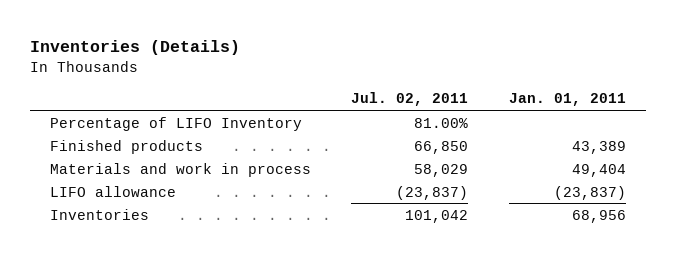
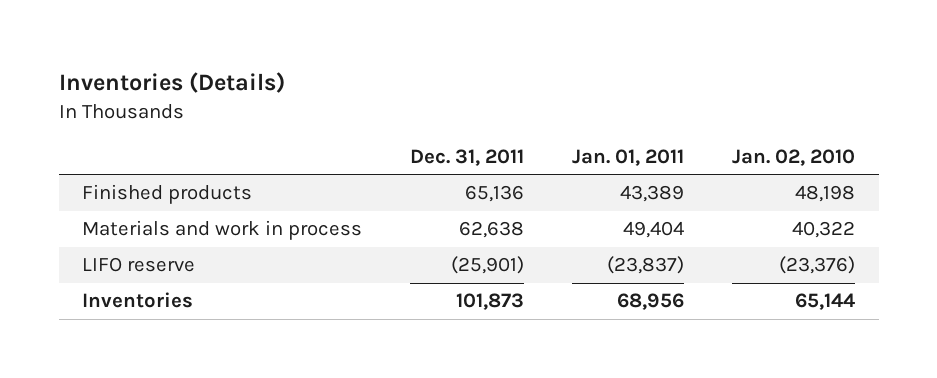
- | Jul. 02, 2011 | Jan. 01, 2011
+ | Dec. 31, 2011 | Jan. 01, 2011 | Jan. 02, 2010
- Percentage of LIFO Inventory | 81.00% |
- LIFO allowance | (23,837) | (23,837)
+ LIFO reserve | (25,901) | (23,837) | (23,376)

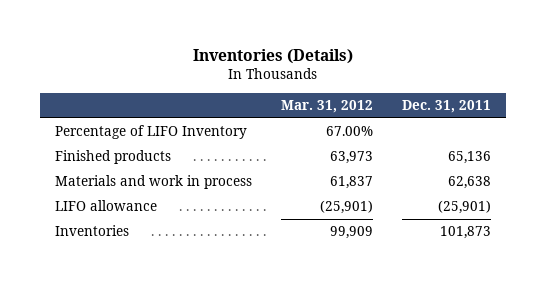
- | Dec. 31, 2011 | Jan. 01, 2011 | Jan. 02, 2010
+ | Mar. 31, 2012 | Dec. 31, 2011
+ Percentage of LIFO Inventory | 67.00% |
- LIFO reserve | (25,901) | (23,837) | (23,376)
+ LIFO allowance | (25,901) | (25,901)

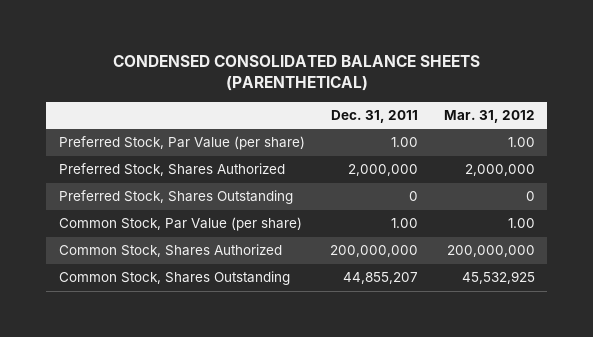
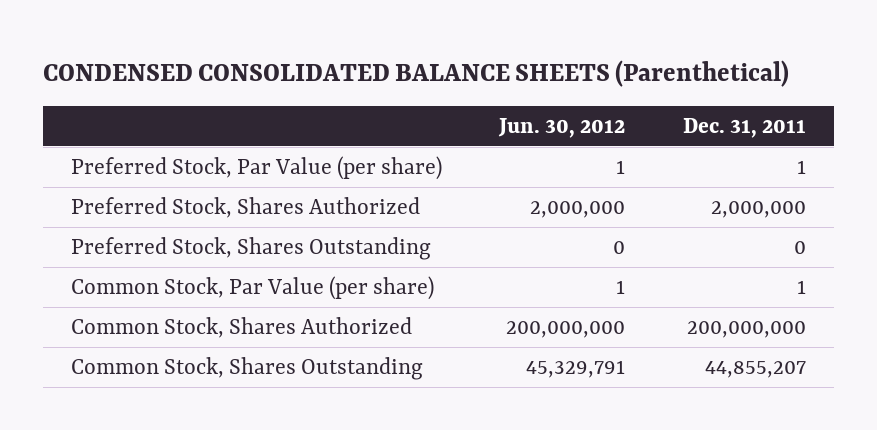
- CONDENSED CONSOLIDATED BALANCE SHEETS (PARENTHETICAL)
+ CONDENSED CONSOLIDATED BALANCE SHEETS (Parenthetical)
- | Dec. 31, 2011 | Mar. 31, 2012
+ | Jun. 30, 2012 | Dec. 31, 2011
- Preferred Stock, Par Value (per share) | 1.00 | 1.00
+ Preferred Stock, Par Value (per share) | 1 | 1
- Common Stock, Par Value (per share) | 1.00 | 1.00
+ Common Stock, Par Value (per share) | 1 | 1

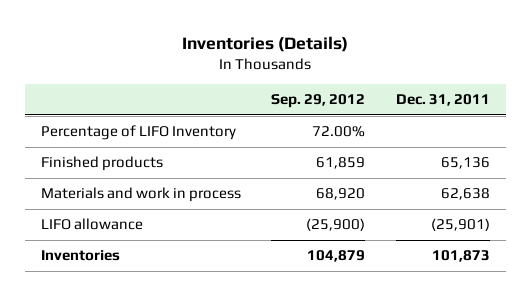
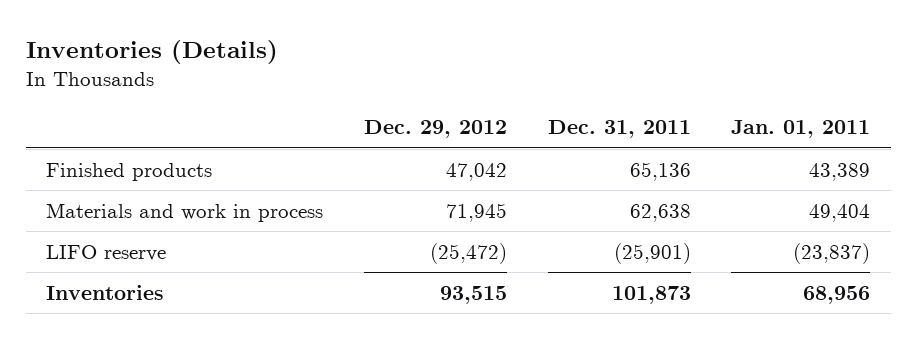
- | Sep. 29, 2012 | Dec. 31, 2011
+ | Dec. 29, 2012 | Dec. 31, 2011 | Jan. 01, 2011
- Percentage of LIFO Inventory | 72.00% |
- LIFO allowance | (25,900) | (25,901)
+ LIFO reserve | (25,472) | (25,901) | (23,837)

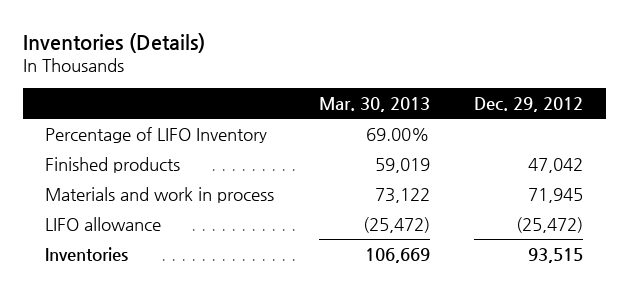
- | Dec. 29, 2012 | Dec. 31, 2011 | Jan. 01, 2011
+ | Mar. 30, 2013 | Dec. 29, 2012
+ Percentage of LIFO Inventory | 69.00% |
- LIFO reserve | (25,472) | (25,901) | (23,837)
+ LIFO allowance | (25,472) | (25,472)

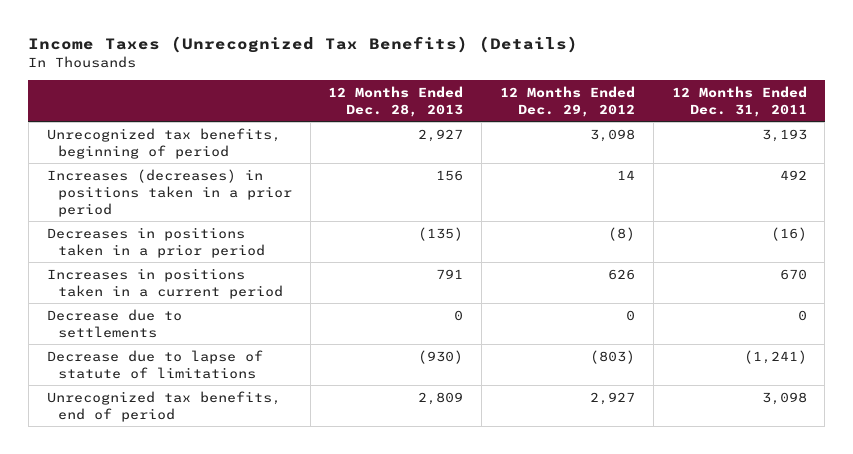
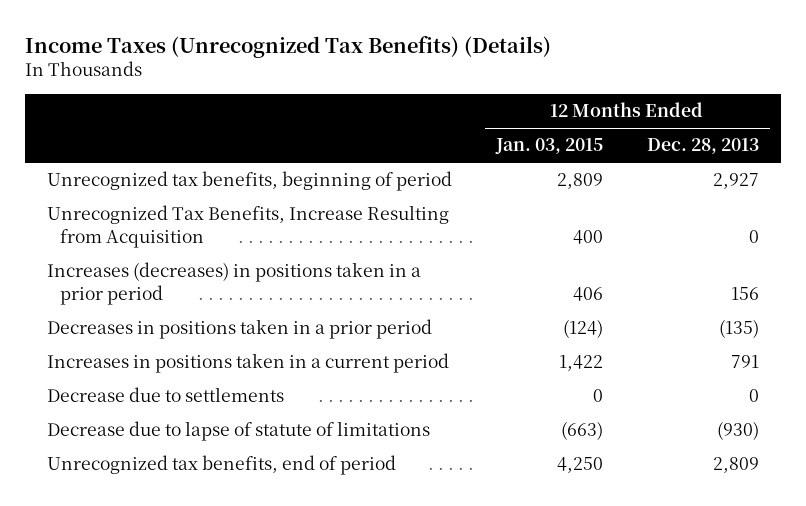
- | 12 Months Ended Dec. 28, 2013 | 12 Months Ended Dec. 29, 2012 | 12 Months Ended Dec. 31, 2011
+ | 12 Months Ended Jan. 03, 2015 | 12 Months Ended Dec. 28, 2013
+ Unrecognized Tax Benefits, Increase Resulting from Acquisition | 400 | 0

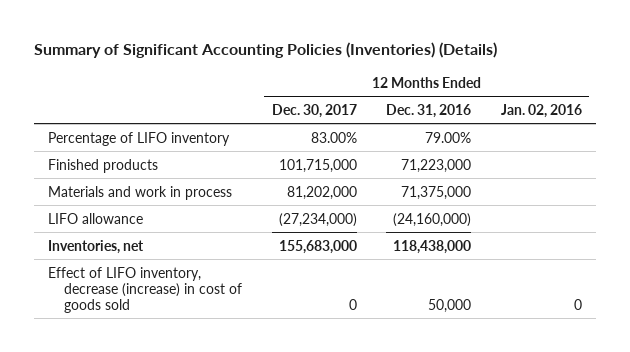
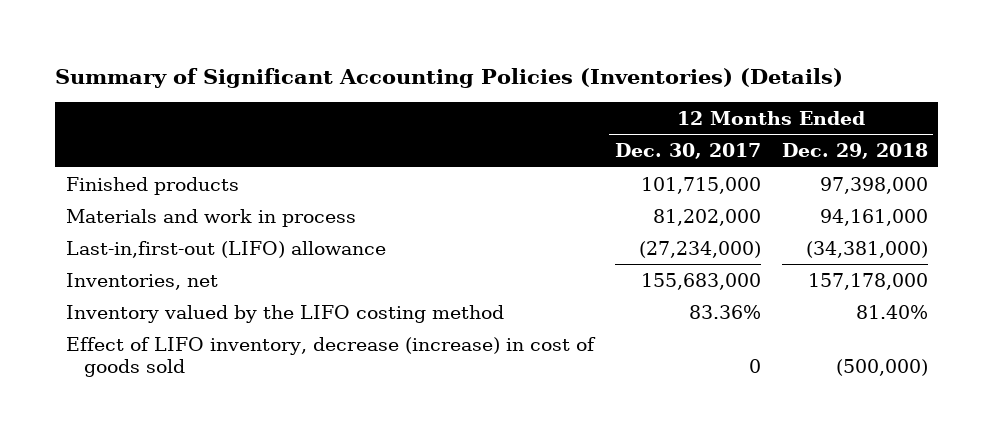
- | 12 Months Ended Dec. 30, 2017 | 12 Months Ended Dec. 31, 2016 | 12 Months Ended Jan. 02, 2016
+ | 12 Months Ended Dec. 30, 2017 | 12 Months Ended Dec. 29, 2018
- Percentage of LIFO inventory | 83.00% | 79.00% |
- LIFO allowance | (27,234,000) | (24,160,000) |
+ Last-in,first-out (LIFO) allowance | (27,234,000) | (34,381,000)
+ Inventory valued by the LIFO costing method | 83.36% | 81.40%

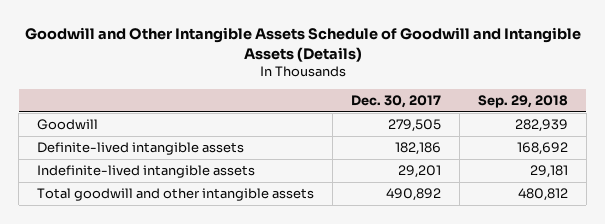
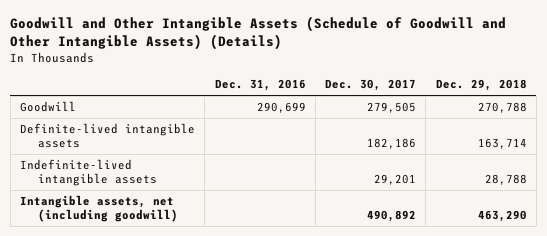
- Goodwill and Other Intangible Assets Schedule of Goodwill and Intangible Assets (Details)
+ Goodwill and Other Intangible Assets (Schedule of Goodwill and Other Intangible Assets) (Details)
- | Dec. 30, 2017 | Sep. 29, 2018
+ | Dec. 31, 2016 | Dec. 30, 2017 | Dec. 29, 2018
- Total goodwill and other intangible assets | 490,892 | 480,812
+ Intangible assets, net (including goodwill) | | 490,892 | 463,290

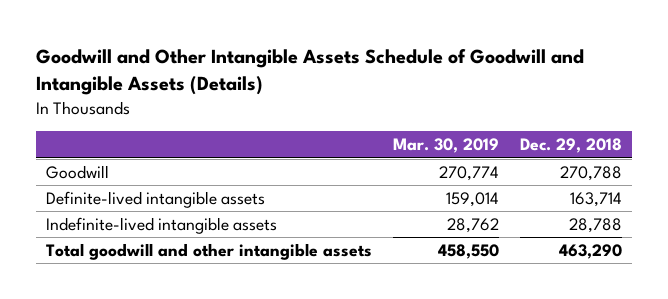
- Goodwill and Other Intangible Assets (Schedule of Goodwill and Other Intangible Assets) (Details)
+ Goodwill and Other Intangible Assets Schedule of Goodwill and Intangible Assets (Details)
- | Dec. 31, 2016 | Dec. 30, 2017 | Dec. 29, 2018
+ | Mar. 30, 2019 | Dec. 29, 2018
- Intangible assets, net (including goodwill) | | 490,892 | 463,290
+ Total goodwill and other intangible assets | 458,550 | 463,290

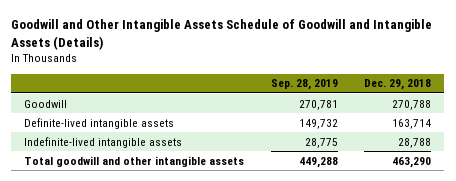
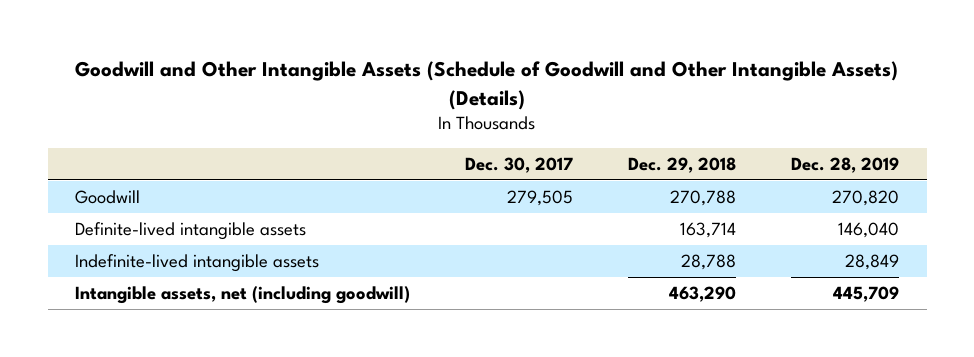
- Goodwill and Other Intangible Assets Schedule of Goodwill and Intangible Assets (Details)
+ Goodwill and Other Intangible Assets (Schedule of Goodwill and Other Intangible Assets) (Details)
- | Sep. 28, 2019 | Dec. 29, 2018
+ | Dec. 30, 2017 | Dec. 29, 2018 | Dec. 28, 2019
- Total goodwill and other intangible assets | 449,288 | 463,290
+ Intangible assets, net (including goodwill) | | 463,290 | 445,709

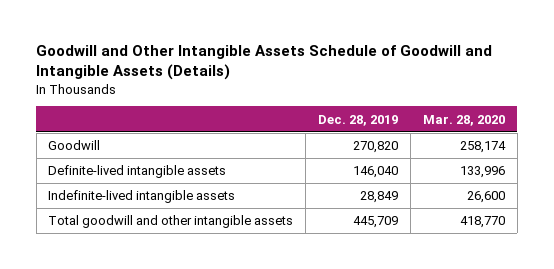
- Goodwill and Other Intangible Assets (Schedule of Goodwill and Other Intangible Assets) (Details)
+ Goodwill and Other Intangible Assets Schedule of Goodwill and Intangible Assets (Details)
- | Dec. 30, 2017 | Dec. 29, 2018 | Dec. 28, 2019
+ | Dec. 28, 2019 | Mar. 28, 2020
- Intangible assets, net (including goodwill) | | 463,290 | 445,709
+ Total goodwill and other intangible assets | 445,709 | 418,770

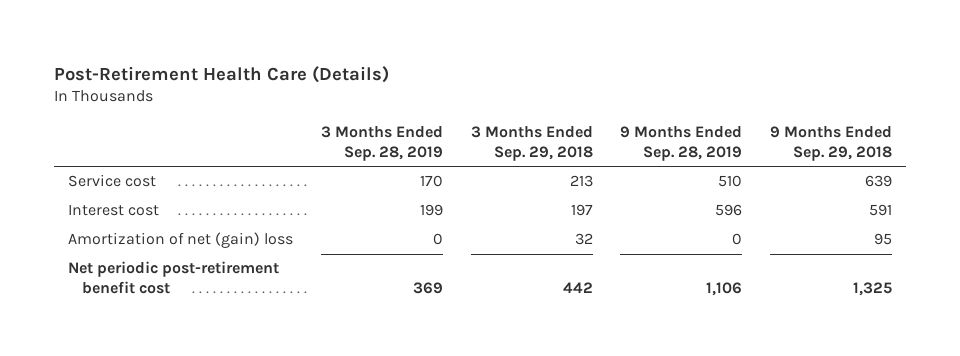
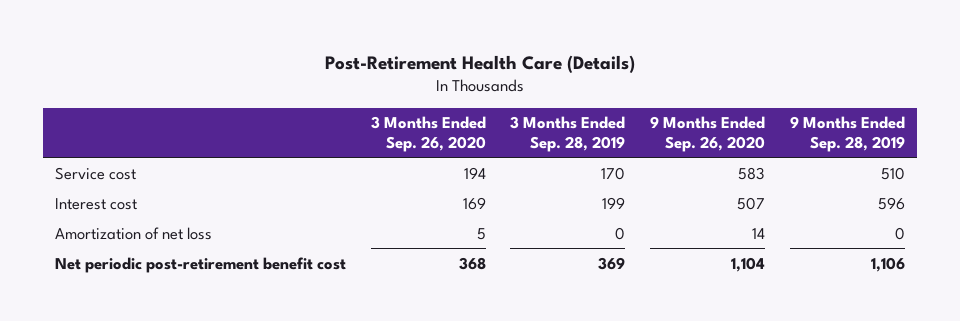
- | 3 Months Ended Sep. 28, 2019 | 3 Months Ended Sep. 29, 2018 | 9 Months Ended Sep. 28, 2019 | 9 Months Ended Sep. 29, 2018
+ | 3 Months Ended Sep. 26, 2020 | 3 Months Ended Sep. 28, 2019 | 9 Months Ended Sep. 26, 2020 | 9 Months Ended Sep. 28, 2019
- Amortization of net (gain) loss | 0 | 32 | 0 | 95
+ Amortization of net loss | 5 | 0 | 14 | 0

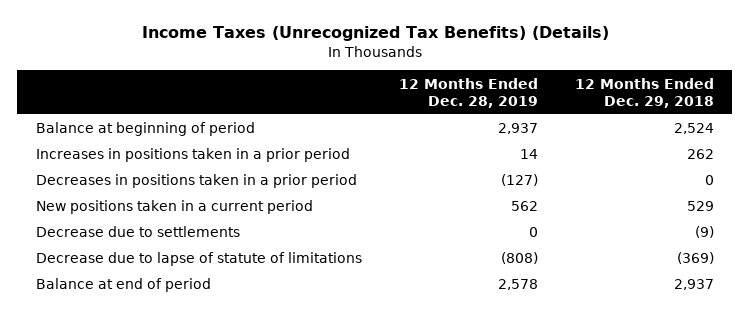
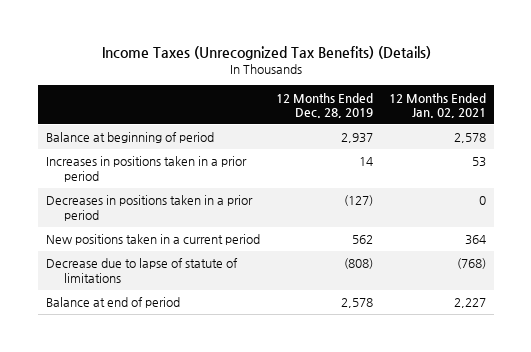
- | 12 Months Ended Dec. 28, 2019 | 12 Months Ended Dec. 29, 2018
+ | 12 Months Ended Dec. 28, 2019 | 12 Months Ended Jan. 02, 2021
- Decrease due to settlements | 0 | (9)

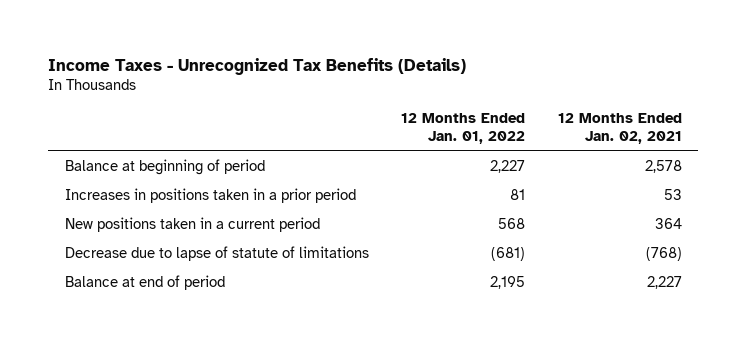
- Income Taxes (Unrecognized Tax Benefits) (Details)
+ Income Taxes - Unrecognized Tax Benefits (Details)
- | 12 Months Ended Dec. 28, 2019 | 12 Months Ended Jan. 02, 2021
+ | 12 Months Ended Jan. 01, 2022 | 12 Months Ended Jan. 02, 2021
- Decreases in positions taken in a prior period | (127) | 0

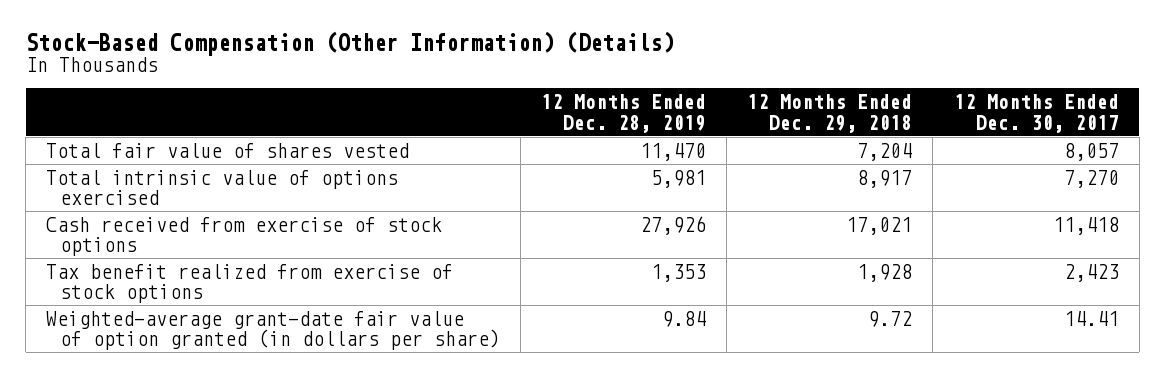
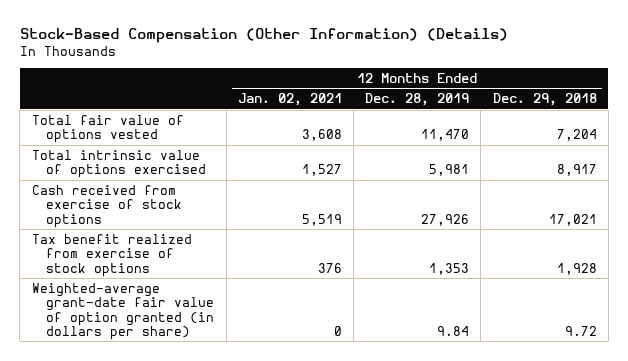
- | 12 Months Ended Dec. 28, 2019 | 12 Months Ended Dec. 29, 2018 | 12 Months Ended Dec. 30, 2017
+ | 12 Months Ended Jan. 02, 2021 | 12 Months Ended Dec. 28, 2019 | 12 Months Ended Dec. 29, 2018
- Total fair value of shares vested | 11,470 | 7,204 | 8,057
+ Total fair value of options vested | 3,608 | 11,470 | 7,204

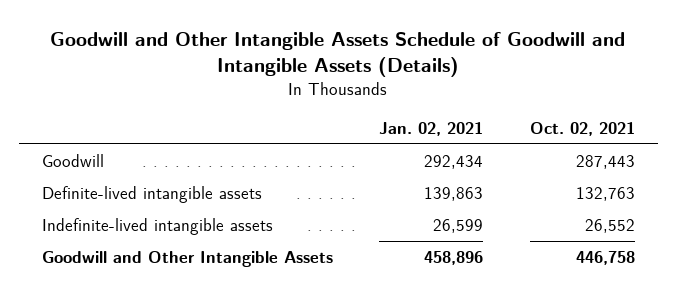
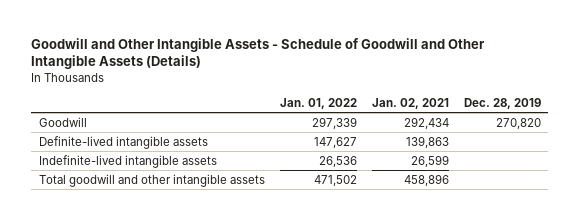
- Goodwill and Other Intangible Assets Schedule of Goodwill and Intangible Assets (Details)
+ Goodwill and Other Intangible Assets - Schedule of Goodwill and Other Intangible Assets (Details)
- | Jan. 02, 2021 | Oct. 02, 2021
+ | Jan. 01, 2022 | Jan. 02, 2021 | Dec. 28, 2019
- Goodwill and Other Intangible Assets | 458,896 | 446,758
+ Total goodwill and other intangible assets | 471,502 | 458,896 |

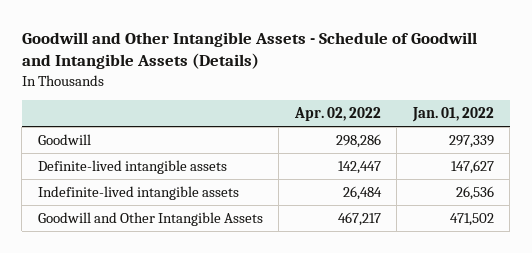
- Goodwill and Other Intangible Assets - Schedule of Goodwill and Other Intangible Assets (Details)
+ Goodwill and Other Intangible Assets - Schedule of Goodwill and Intangible Assets (Details)
- | Jan. 01, 2022 | Jan. 02, 2021 | Dec. 28, 2019
+ | Apr. 02, 2022 | Jan. 01, 2022
- Total goodwill and other intangible assets | 471,502 | 458,896 |
+ Goodwill and Other Intangible Assets | 467,217 | 471,502

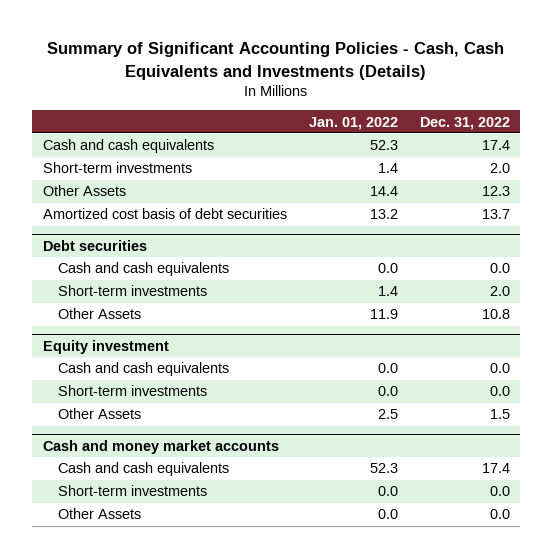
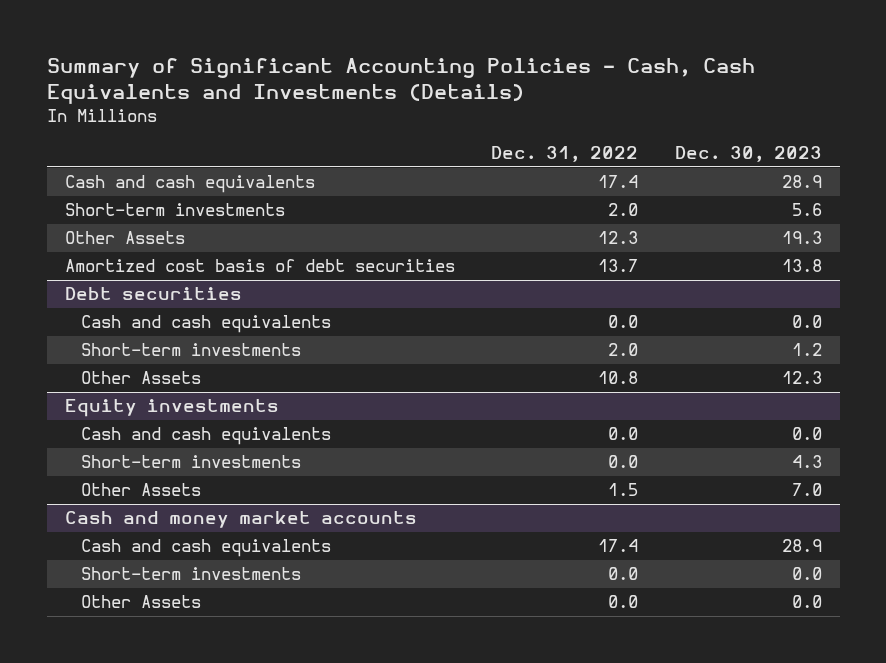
- | Jan. 01, 2022 | Dec. 31, 2022
+ | Dec. 31, 2022 | Dec. 30, 2023
- Equity investment
+ Equity investments

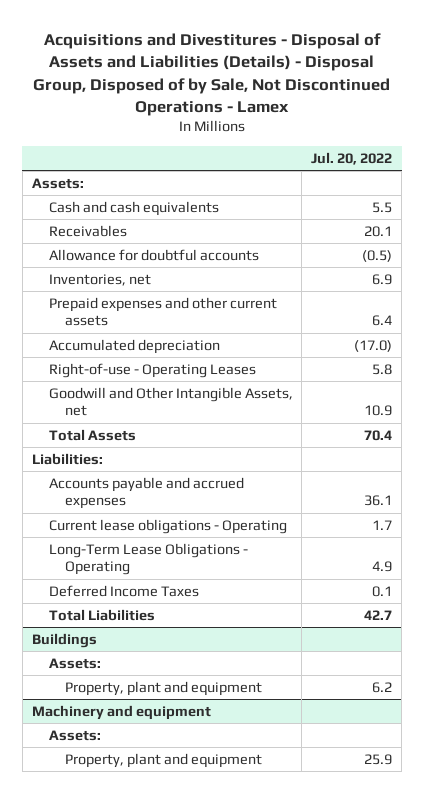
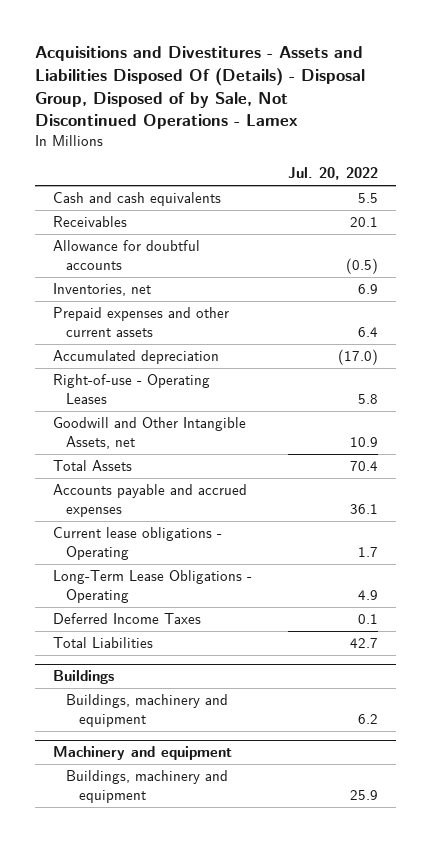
- Acquisitions and Divestitures - Disposal of Assets and Liabilities (Details) - Disposal Group, Disposed of by Sale, Not Discontinued Operations - Lamex
+ Acquisitions and Divestitures - Assets and Liabilities Disposed Of (Details) - Disposal Group, Disposed of by Sale, Not Discontinued Operations - Lamex
- Assets:
- Liabilities:
@ Buildings
- Assets:
- Property, plant and equipment | 6.2
+ Buildings, machinery and equipment | 6.2
@ Machinery and equipment
- Assets:
- Property, plant and equipment | 25.9
+ Buildings, machinery and equipment | 25.9

